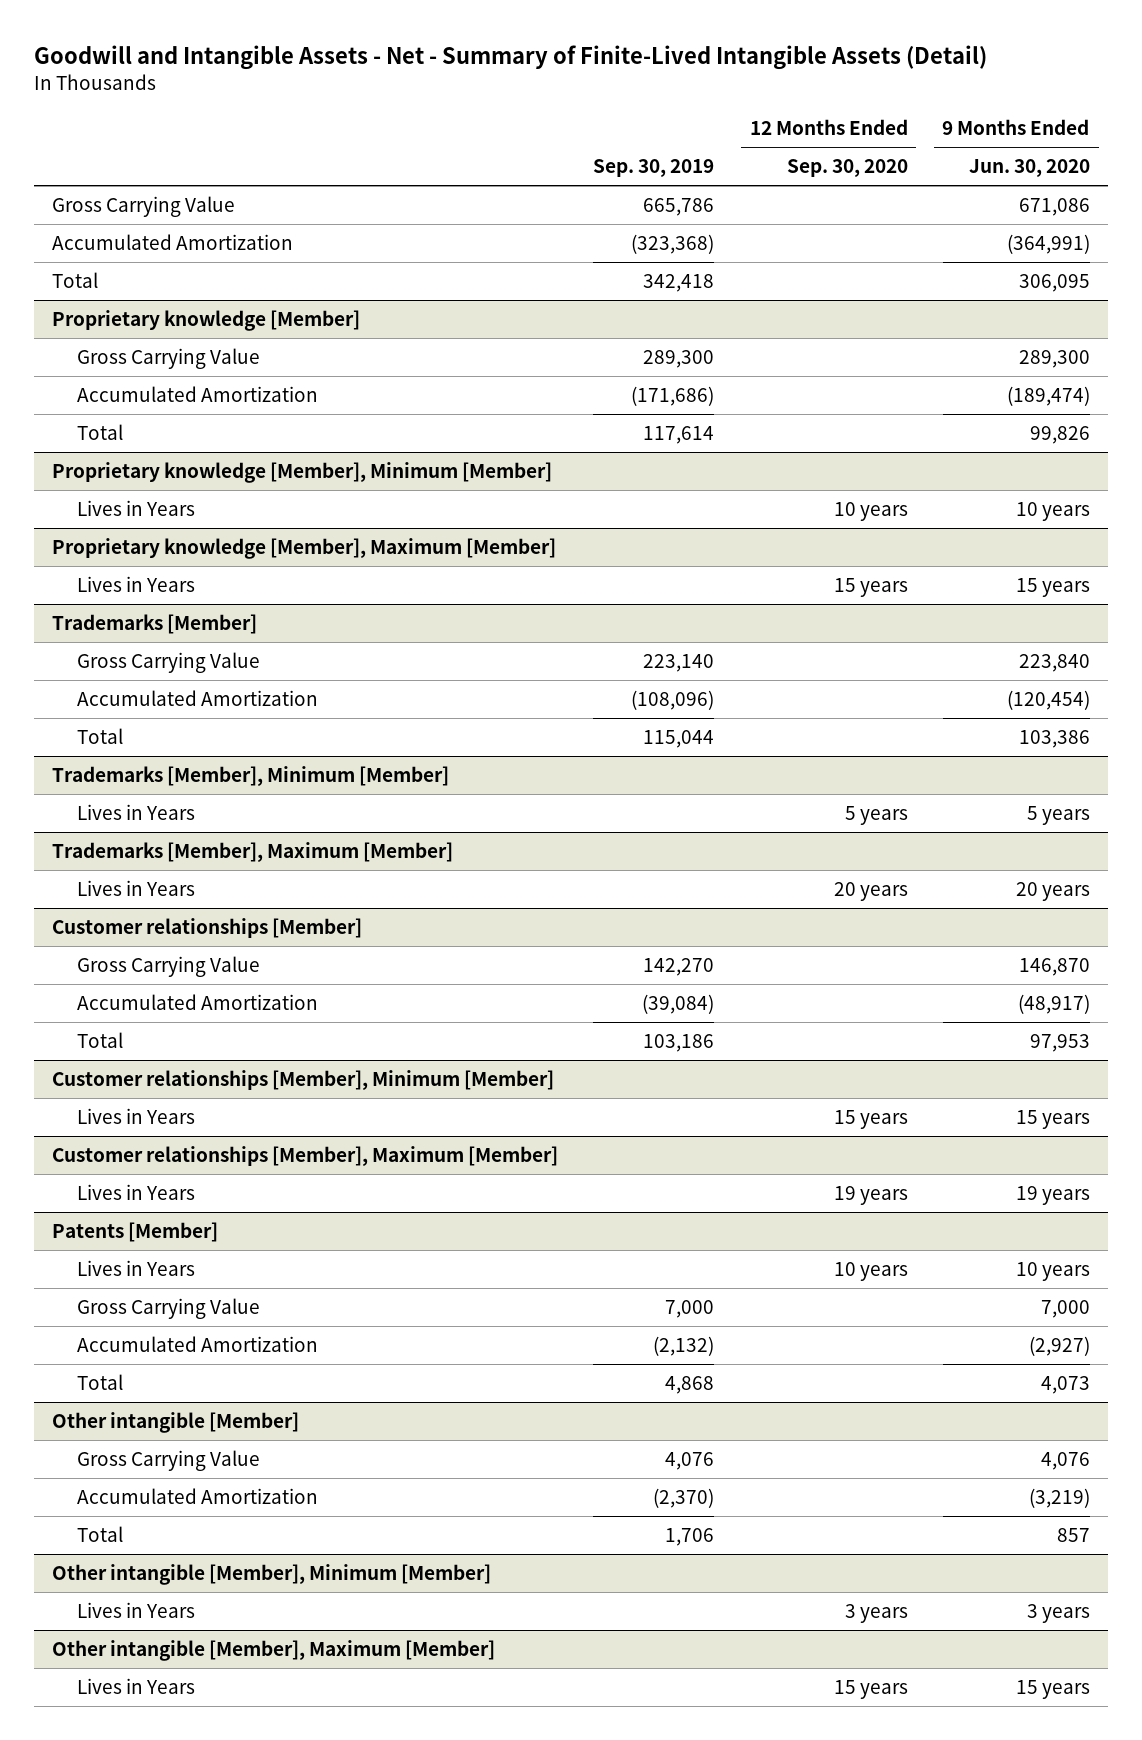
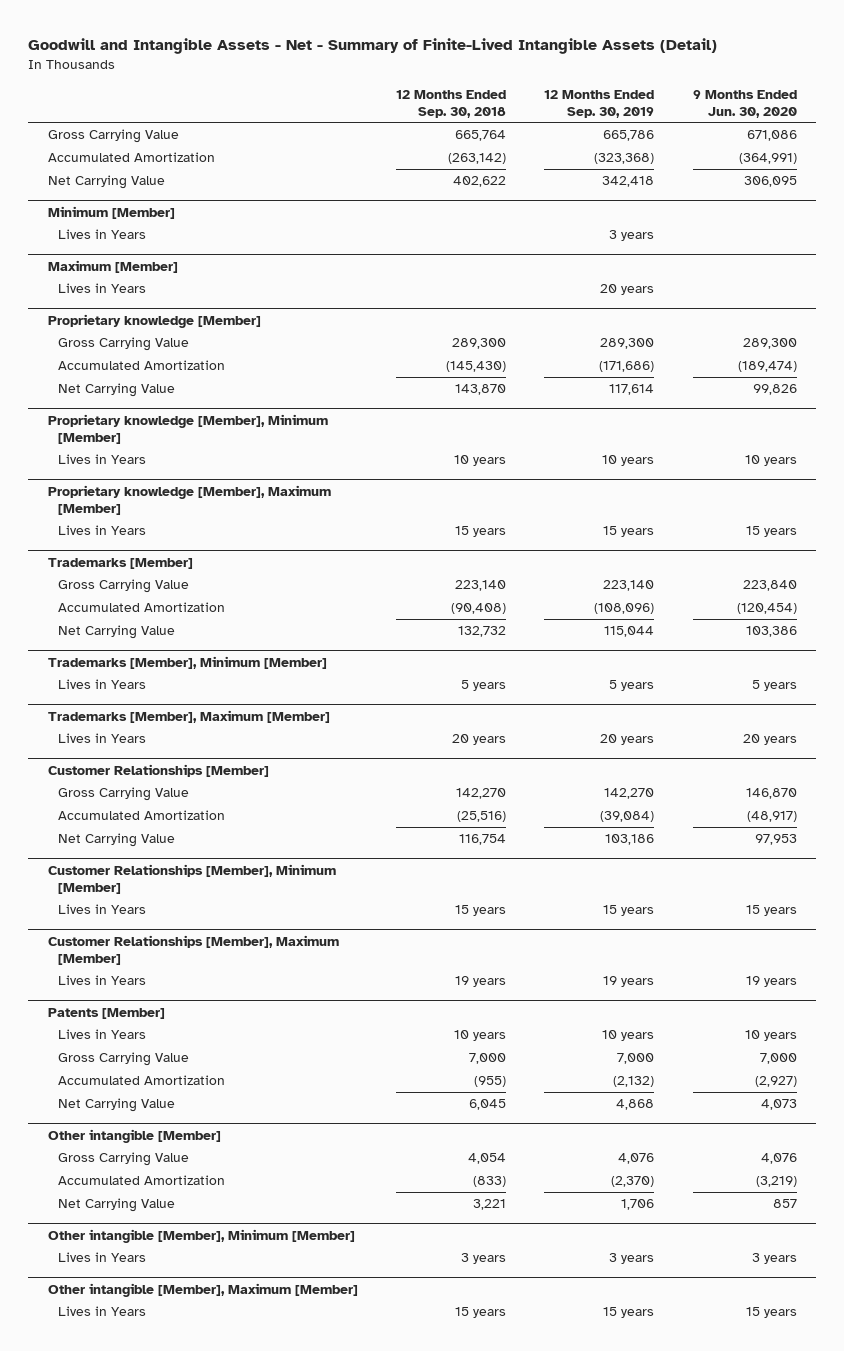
- | Sep. 30, 2019 | 12 Months Ended Sep. 30, 2020 | 9 Months Ended Jun. 30, 2020
+ | 12 Months Ended Sep. 30, 2018 | 12 Months Ended Sep. 30, 2019 | 9 Months Ended Jun. 30, 2020
- Total | 342,418 | | 306,095
+ Net Carrying Value | 402,622 | 342,418 | 306,095
+ Minimum [Member]
+ Lives in Years | | 3 years |
+ Maximum [Member]
+ Lives in Years | | 20 years |
@ Proprietary knowledge [Member]
- Total | 117,614 | | 99,826
+ Net Carrying Value | 143,870 | 117,614 | 99,826
@ Trademarks [Member]
- Total | 115,044 | | 103,386
+ Net Carrying Value | 132,732 | 115,044 | 103,386
- Customer relationships [Member]
+ Customer Relationships [Member]
- Total | 103,186 | | 97,953
- Customer relationships [Member], Minimum [Member]
+ Net Carrying Value | 116,754 | 103,186 | 97,953
+ Customer Relationships [Member], Minimum [Member]
- Customer relationships [Member], Maximum [Member]
+ Customer Relationships [Member], Maximum [Member]
@ Patents [Member]
- Total | 4,868 | | 4,073
+ Net Carrying Value | 6,045 | 4,868 | 4,073
@ Other intangible [Member]
- Total | 1,706 | | 857
+ Net Carrying Value | 3,221 | 1,706 | 857

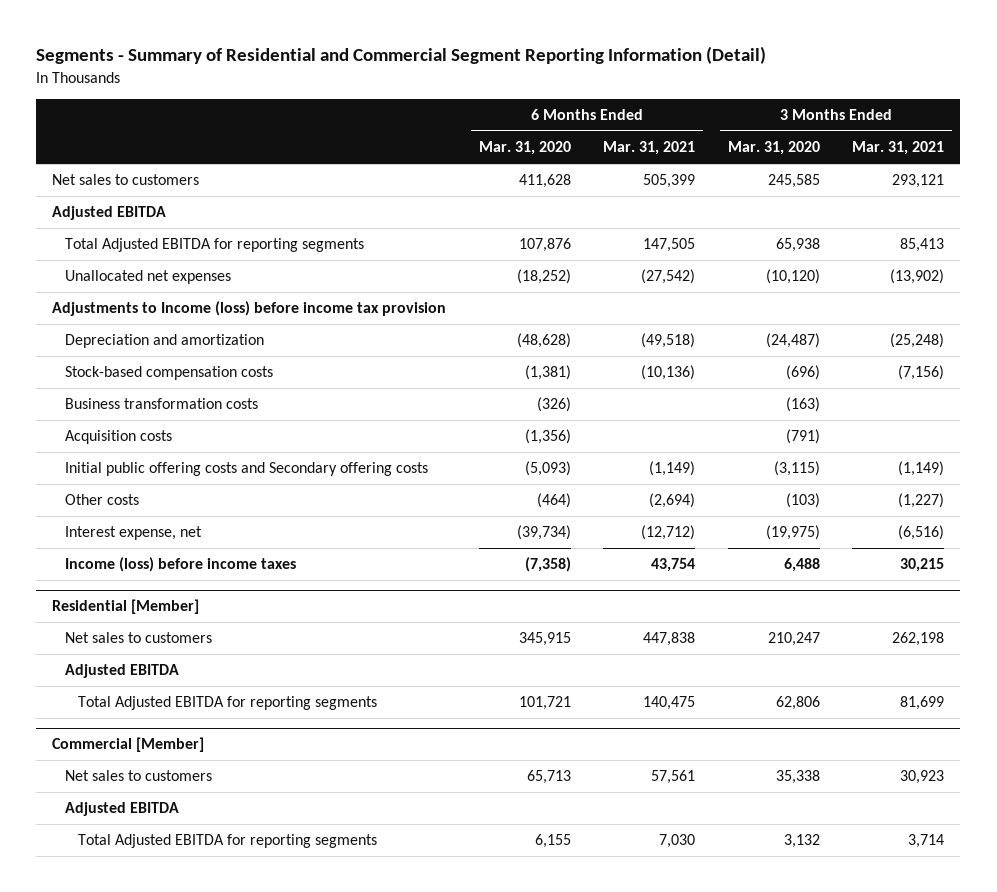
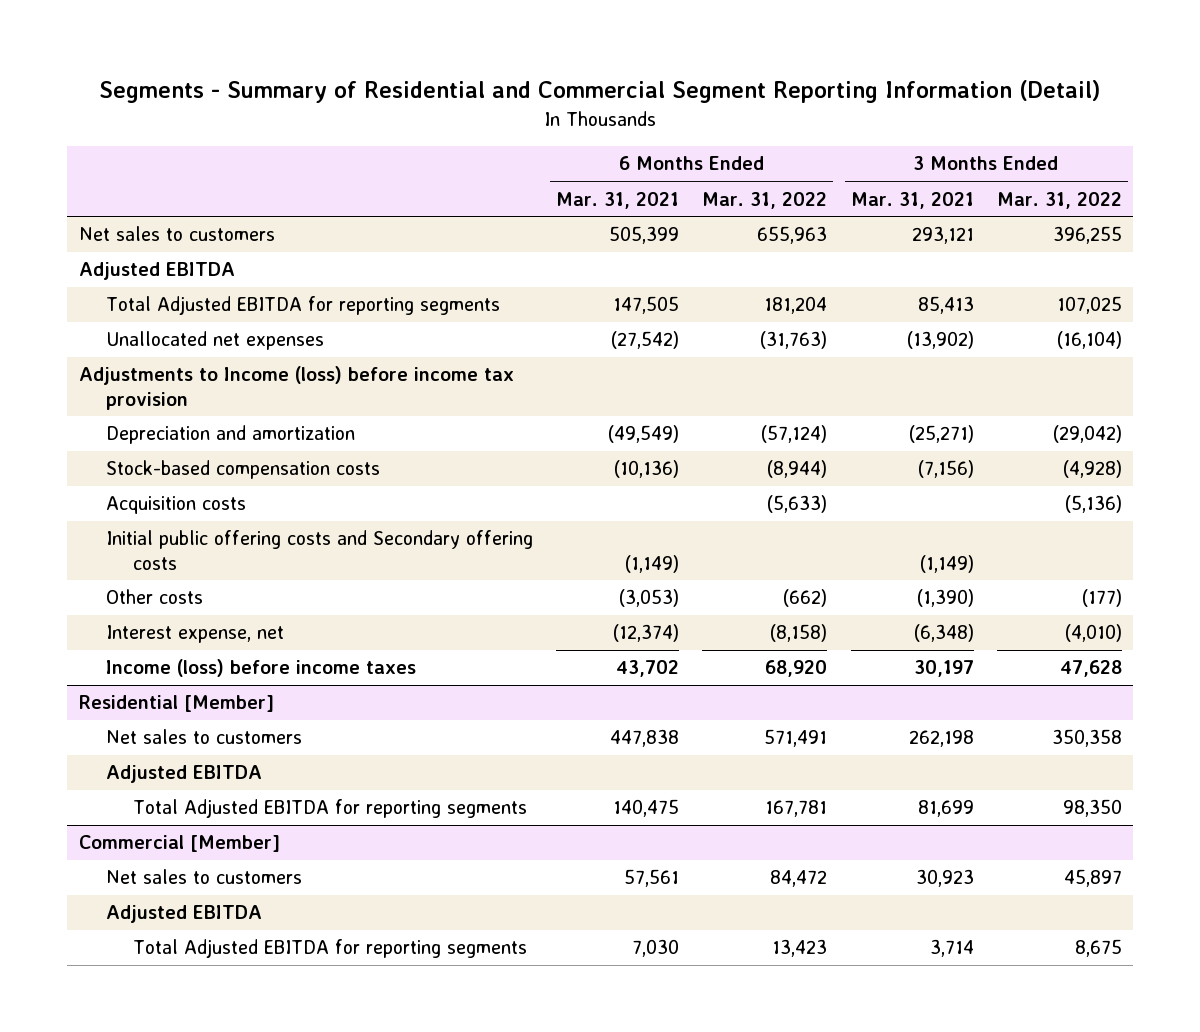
- | 6 Months Ended Mar. 31, 2020 | 6 Months Ended Mar. 31, 2021 | 3 Months Ended Mar. 31, 2020 | 3 Months Ended Mar. 31, 2021
+ | 6 Months Ended Mar. 31, 2021 | 6 Months Ended Mar. 31, 2022 | 3 Months Ended Mar. 31, 2021 | 3 Months Ended Mar. 31, 2022
- Depreciation and amortization | (48,628) | (49,518) | (24,487) | (25,248)
+ Depreciation and amortization | (49,549) | (57,124) | (25,271) | (29,042)
- Business transformation costs | (326) | | (163) |
- Other costs | (464) | (2,694) | (103) | (1,227)
- Interest expense, net | (39,734) | (12,712) | (19,975) | (6,516)
- Income (loss) before income taxes | (7,358) | 43,754 | 6,488 | 30,215
+ Other costs | (3,053) | (662) | (1,390) | (177)
+ Interest expense, net | (12,374) | (8,158) | (6,348) | (4,010)
+ Income (loss) before income taxes | 43,702 | 68,920 | 30,197 | 47,628

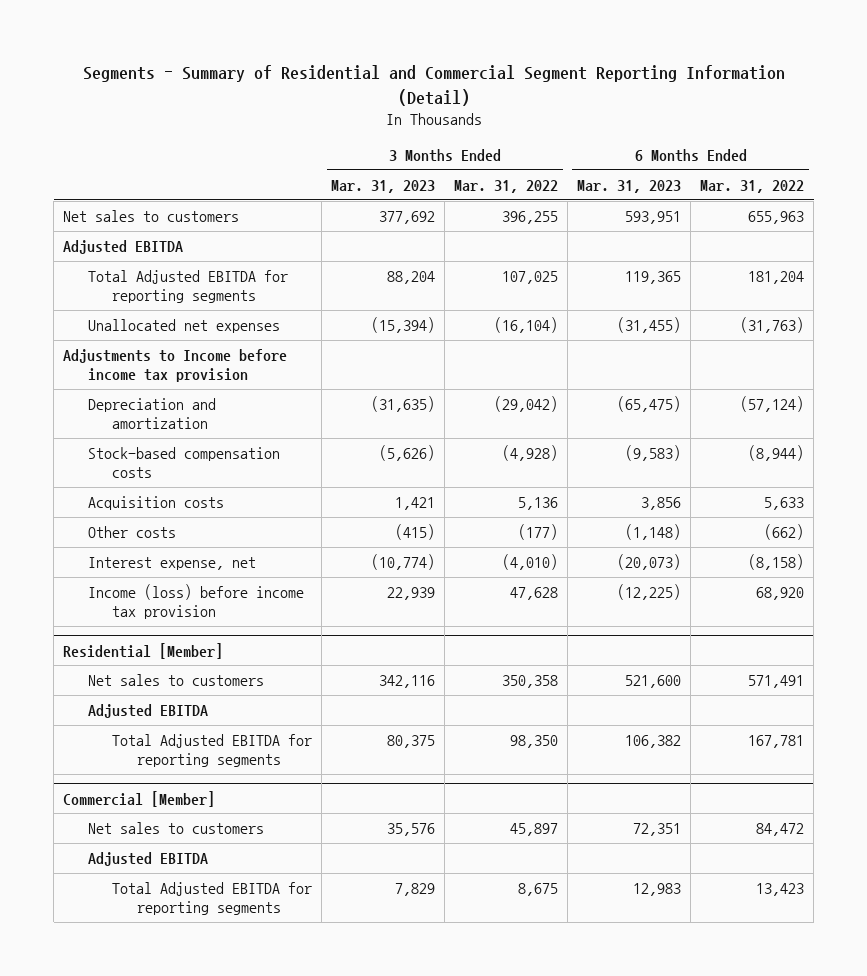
- | 6 Months Ended Mar. 31, 2021 | 6 Months Ended Mar. 31, 2022 | 3 Months Ended Mar. 31, 2021 | 3 Months Ended Mar. 31, 2022
+ | 3 Months Ended Mar. 31, 2023 | 3 Months Ended Mar. 31, 2022 | 6 Months Ended Mar. 31, 2023 | 6 Months Ended Mar. 31, 2022
- Adjustments to Income (loss) before income tax provision
+ Adjustments to Income before income tax provision
- Acquisition costs | | (5,633) | | (5,136)
- Initial public offering costs and Secondary offering costs | (1,149) | | (1,149) |
+ Acquisition costs | 1,421 | 5,136 | 3,856 | 5,633
- Income (loss) before income taxes | 43,702 | 68,920 | 30,197 | 47,628
+ Income (loss) before income tax provision | 22,939 | 47,628 | (12,225) | 68,920

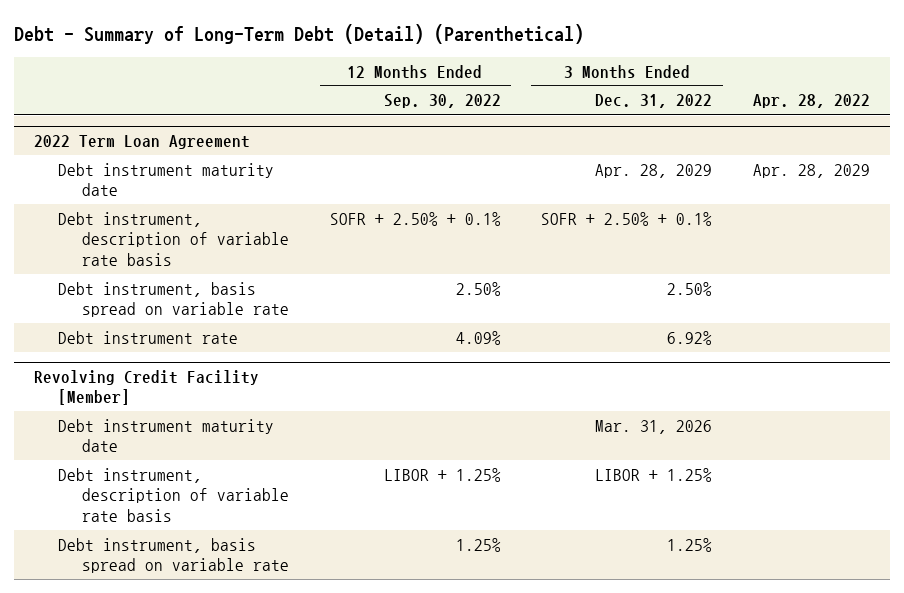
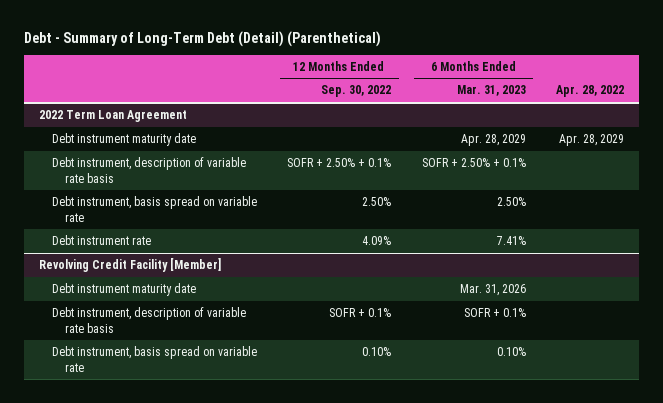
- | 12 Months Ended Sep. 30, 2022 | 3 Months Ended Dec. 31, 2022 | Apr. 28, 2022
+ | 12 Months Ended Sep. 30, 2022 | 6 Months Ended Mar. 31, 2023 | Apr. 28, 2022
@ Revolving Credit Facility [Member]
- Debt instrument, description of variable rate basis | LIBOR + 1.25% | LIBOR + 1.25% |
- Debt instrument, basis spread on variable rate | 1.25% | 1.25% |
+ Debt instrument, description of variable rate basis | SOFR + 0.1% | SOFR + 0.1% |
+ Debt instrument, basis spread on variable rate | 0.10% | 0.10% |

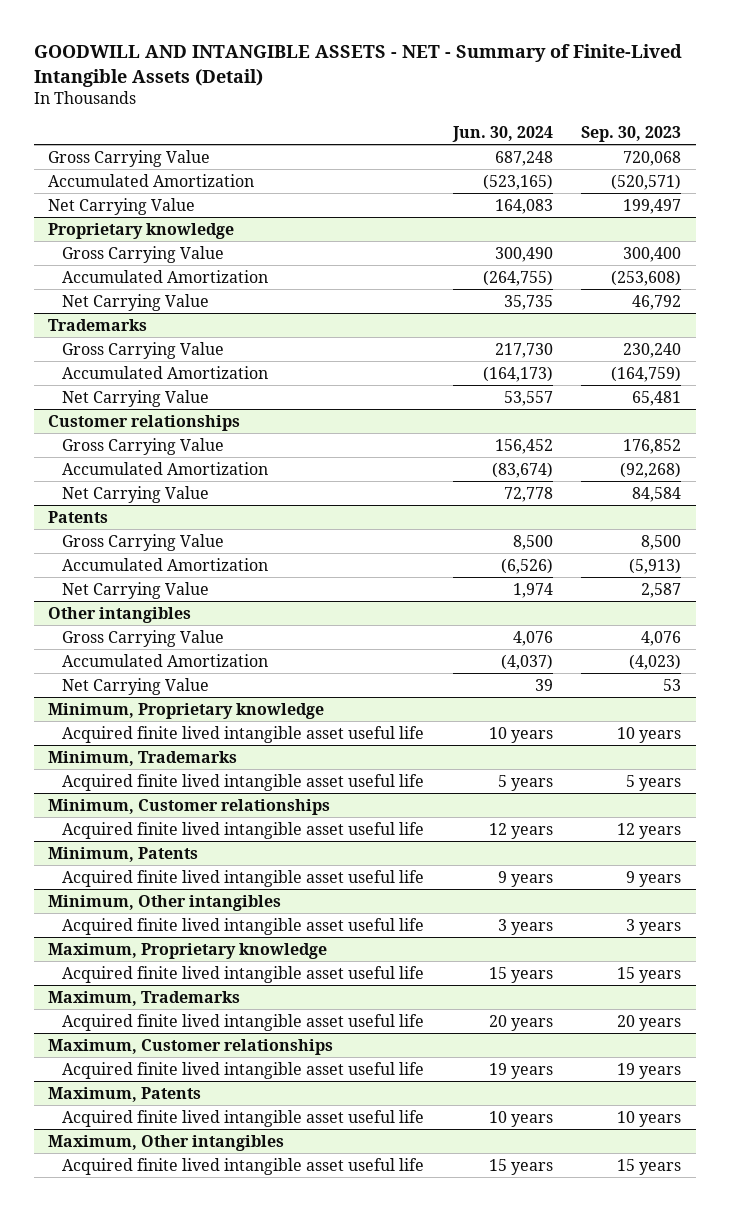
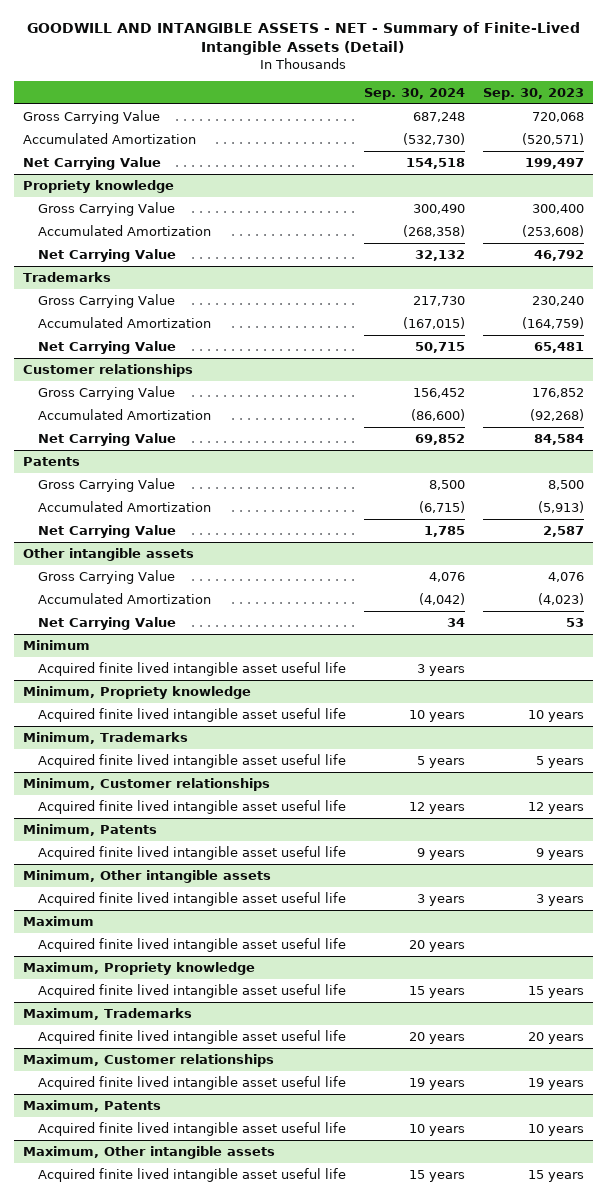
- | Jun. 30, 2024 | Sep. 30, 2023
+ | Sep. 30, 2024 | Sep. 30, 2023
- Proprietary knowledge
+ Propriety knowledge
- Other intangibles
+ Other intangible assets
- Minimum, Proprietary knowledge
+ Minimum
+ Acquired finite lived intangible asset useful life | 3 years |
+ Minimum, Propriety knowledge
- Minimum, Other intangibles
+ Minimum, Other intangible assets
- Maximum, Proprietary knowledge
+ Maximum
+ Acquired finite lived intangible asset useful life | 20 years |
+ Maximum, Propriety knowledge
- Maximum, Other intangibles
+ Maximum, Other intangible assets

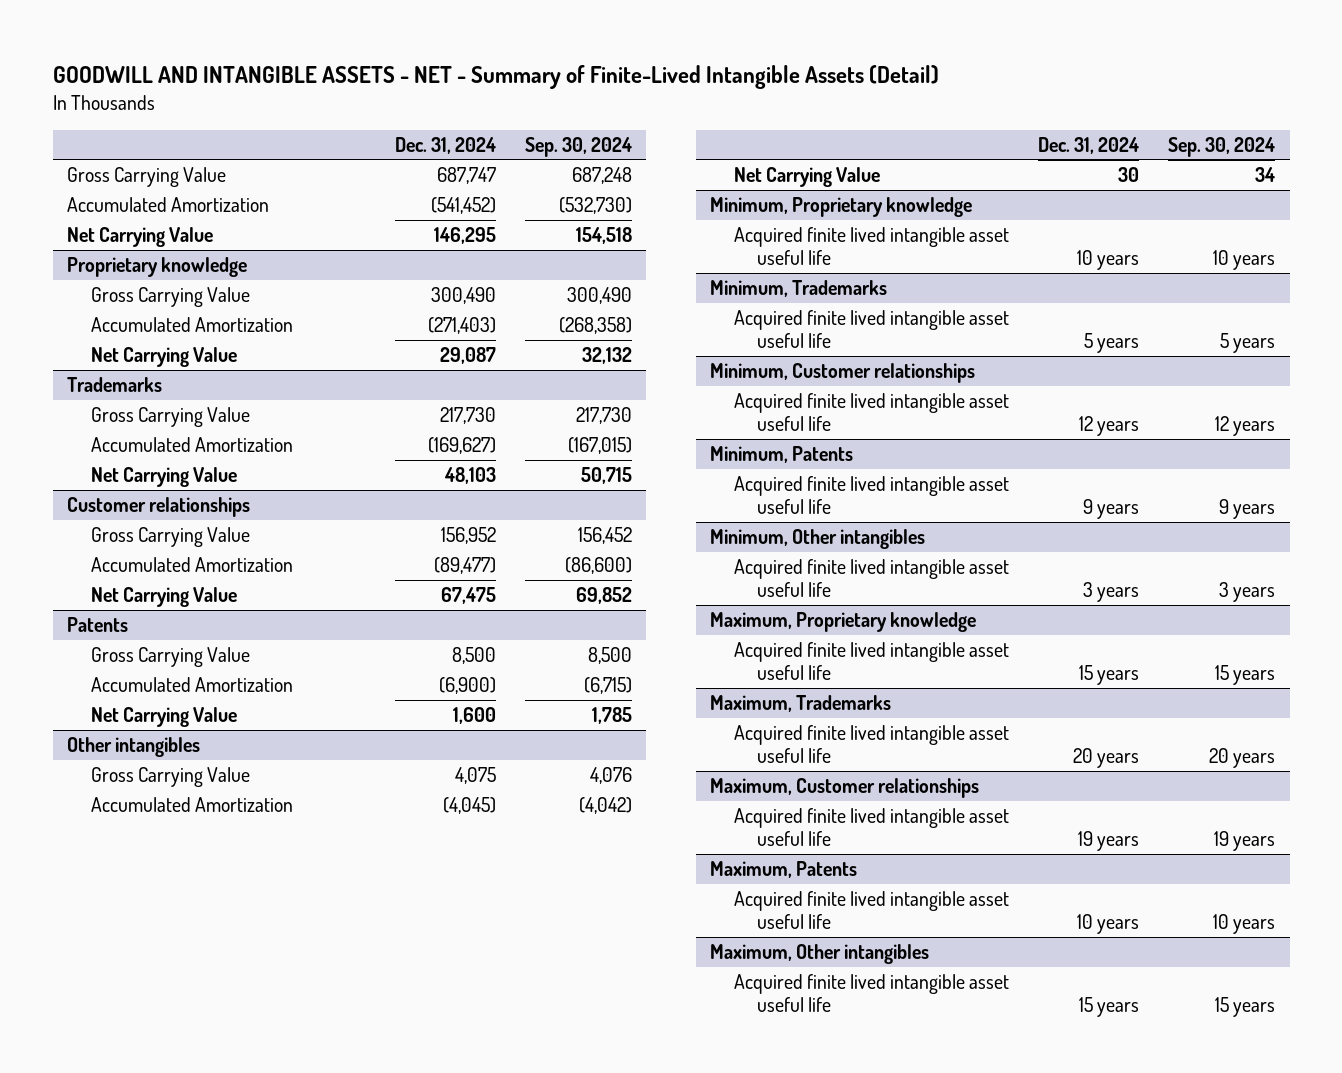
- | Sep. 30, 2024 | Sep. 30, 2023
+ | Dec. 31, 2024 | Sep. 30, 2024
- Propriety knowledge
+ Proprietary knowledge
- Other intangible assets
+ Other intangibles
- Minimum
- Acquired finite lived intangible asset useful life | 3 years |
- Minimum, Propriety knowledge
+ Minimum, Proprietary knowledge
- Minimum, Other intangible assets
+ Minimum, Other intangibles
- Maximum
- Acquired finite lived intangible asset useful life | 20 years |
- Maximum, Propriety knowledge
+ Maximum, Proprietary knowledge
- Maximum, Other intangible assets
+ Maximum, Other intangibles

